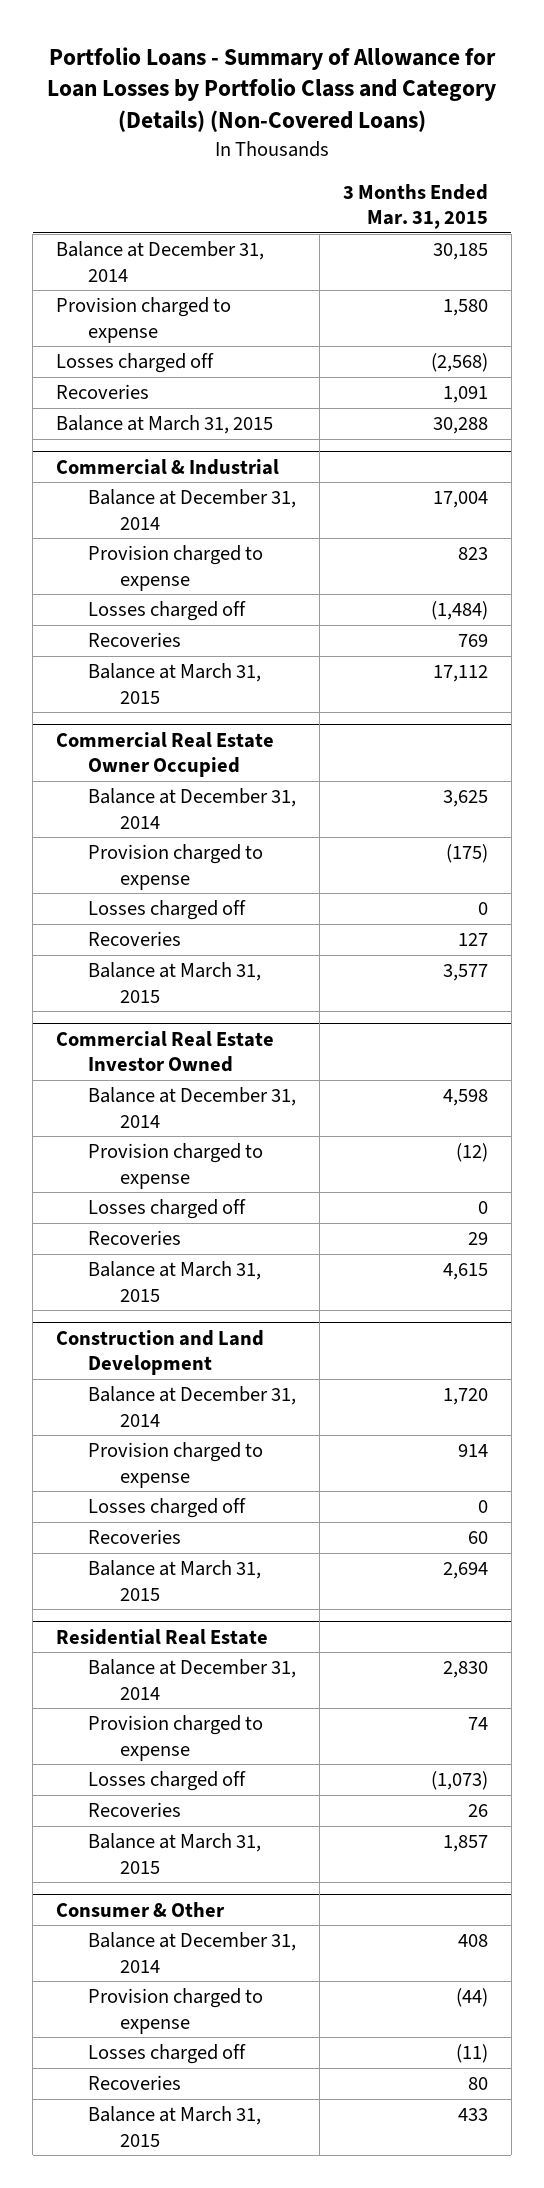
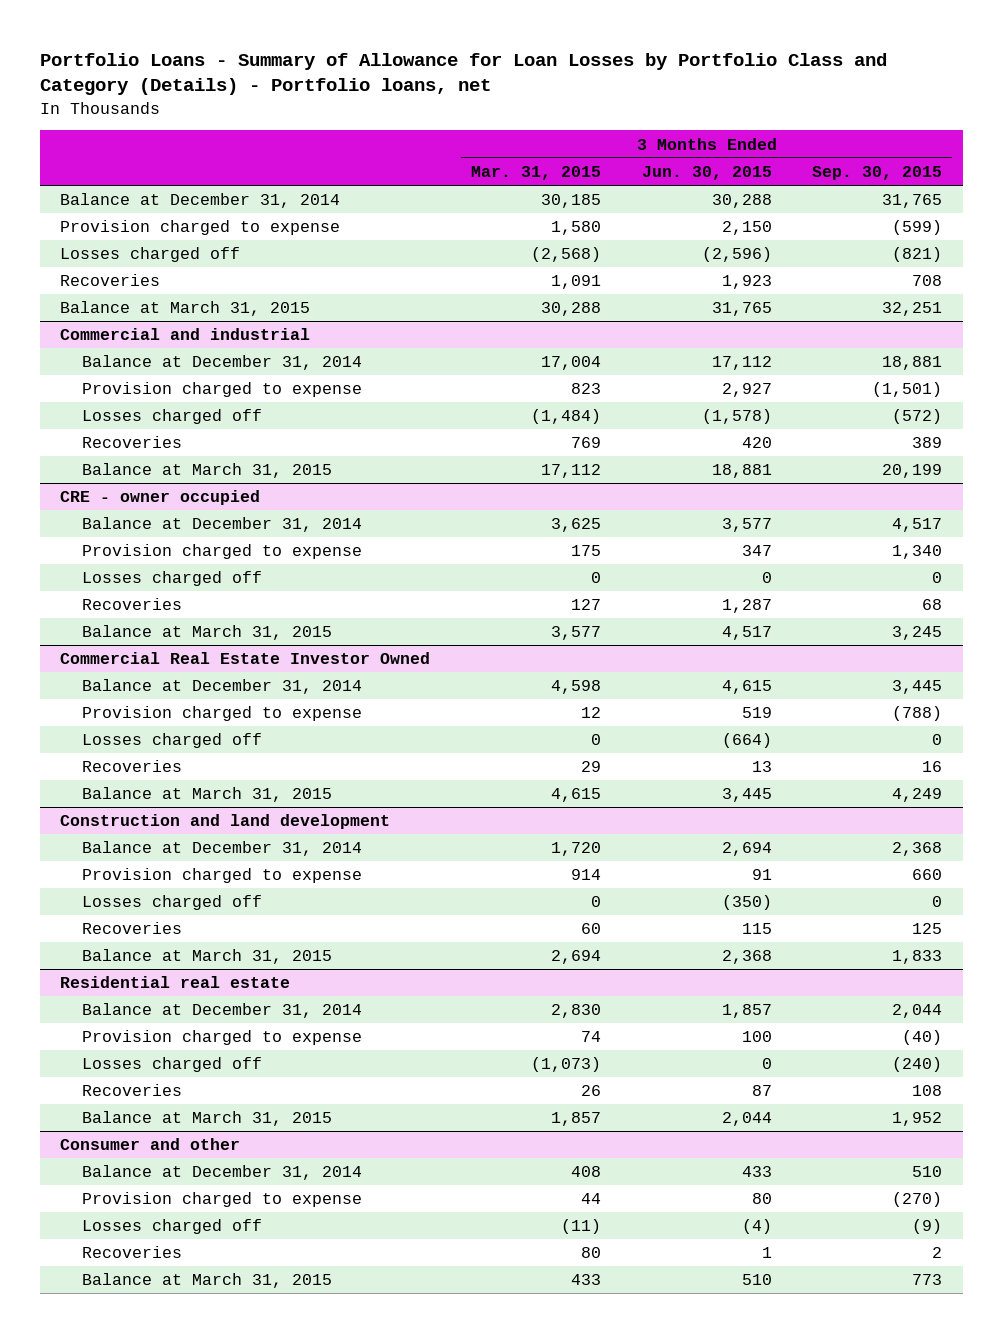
- Portfolio Loans - Summary of Allowance for Loan Losses by Portfolio Class and Category (Details) (Non-Covered Loans)
+ Portfolio Loans - Summary of Allowance for Loan Losses by Portfolio Class and Category (Details) - Portfolio loans, net
- | 3 Months Ended Mar. 31, 2015
+ | 3 Months Ended Mar. 31, 2015 | 3 Months Ended Jun. 30, 2015 | 3 Months Ended Sep. 30, 2015
- Commercial & Industrial
+ Commercial and industrial
- Commercial Real Estate Owner Occupied
+ CRE - owner occupied
- Provision charged to expense | (175)
+ Provision charged to expense | 175 | 347 | 1,340
@ Commercial Real Estate Investor Owned
- Provision charged to expense | (12)
+ Provision charged to expense | 12 | 519 | (788)
- Construction and Land Development
+ Construction and land development
- Residential Real Estate
+ Residential real estate
- Consumer & Other
+ Consumer and other
- Provision charged to expense | (44)
+ Provision charged to expense | 44 | 80 | (270)

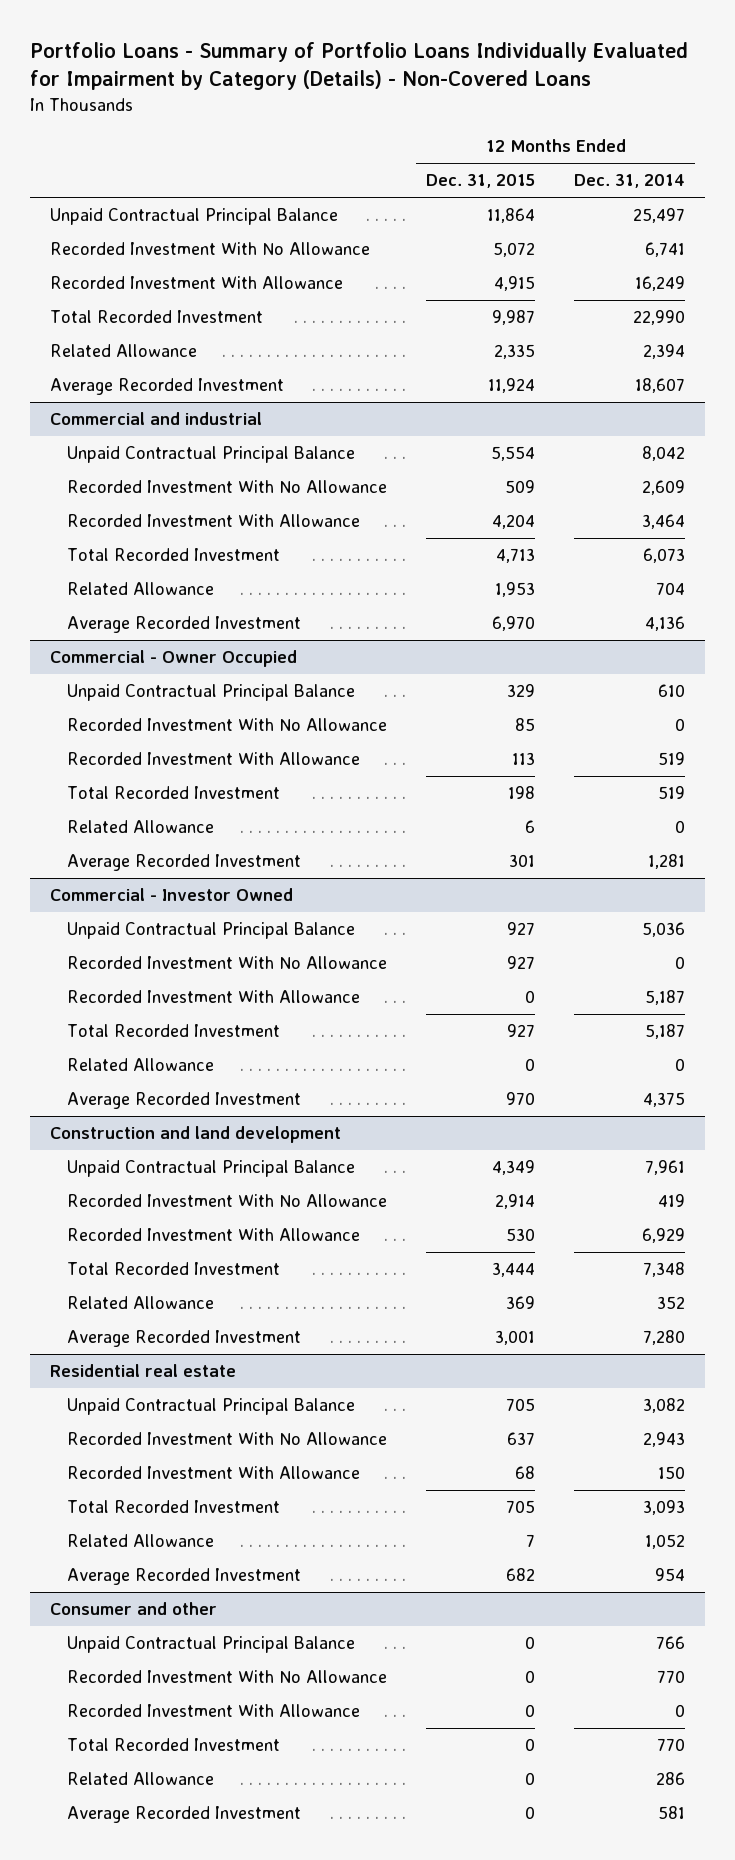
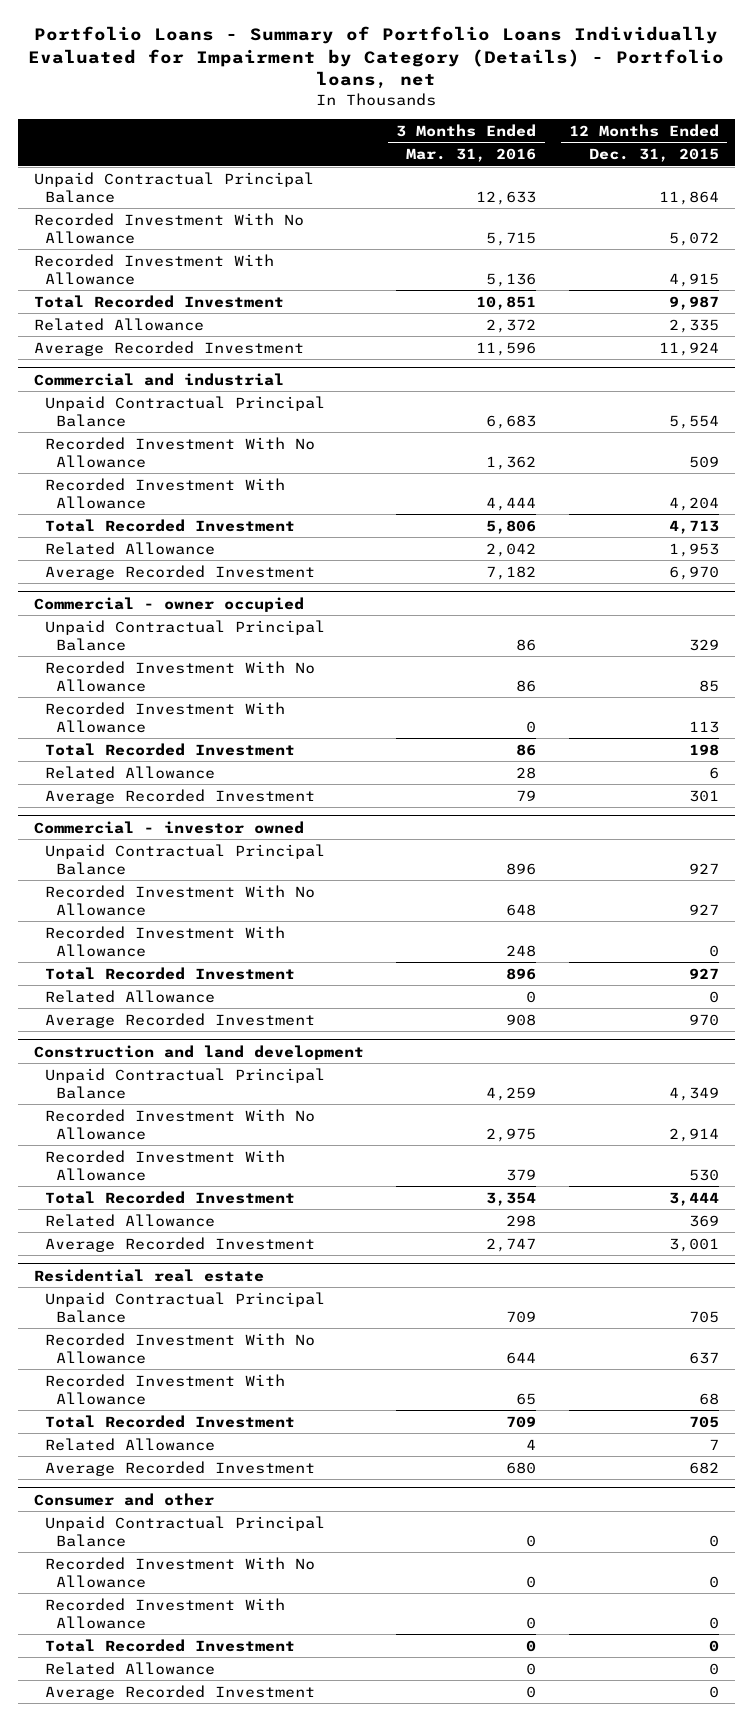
- Portfolio Loans - Summary of Portfolio Loans Individually Evaluated for Impairment by Category (Details) - Non-Covered Loans
+ Portfolio Loans - Summary of Portfolio Loans Individually Evaluated for Impairment by Category (Details) - Portfolio loans, net
- | 12 Months Ended Dec. 31, 2015 | 12 Months Ended Dec. 31, 2014
+ | 3 Months Ended Mar. 31, 2016 | 12 Months Ended Dec. 31, 2015
- Commercial - Owner Occupied
+ Commercial - owner occupied
- Commercial - Investor Owned
+ Commercial - investor owned

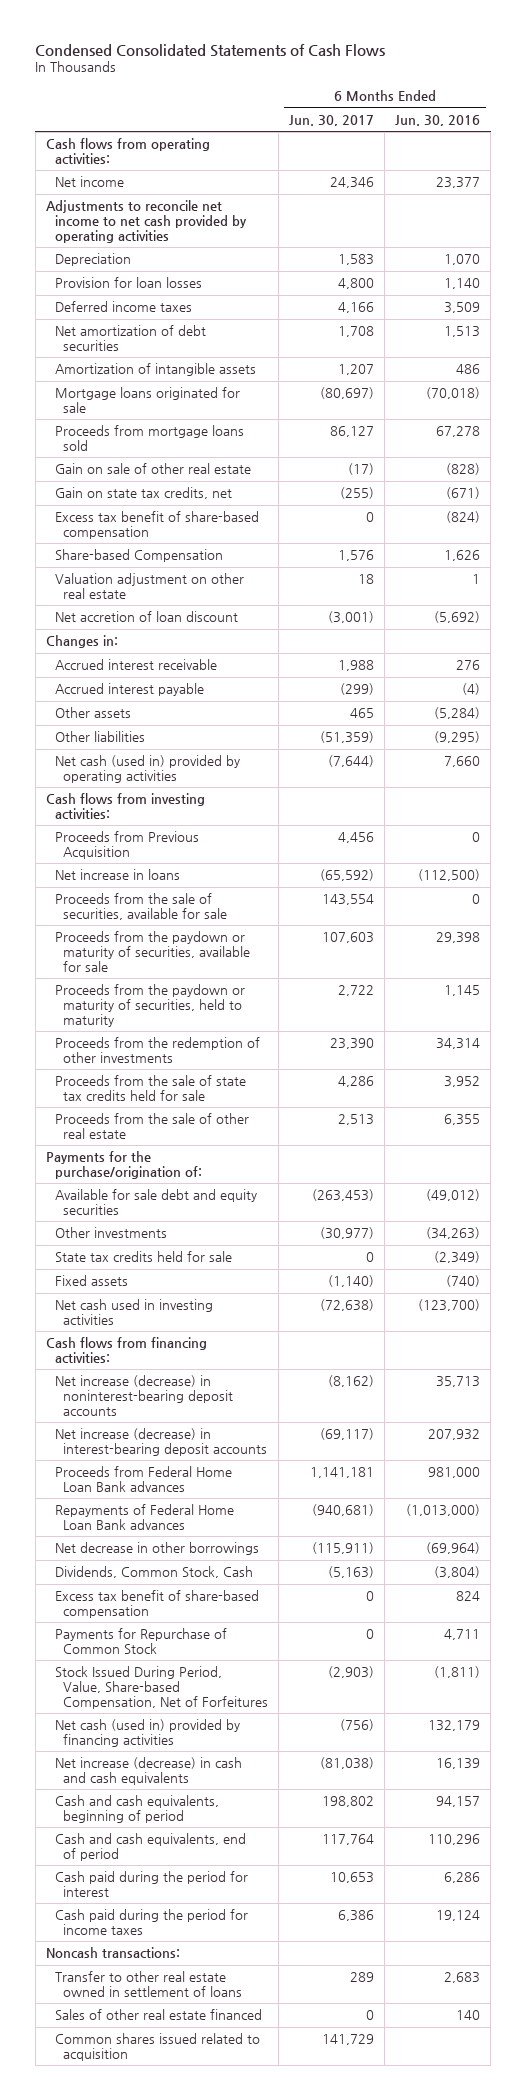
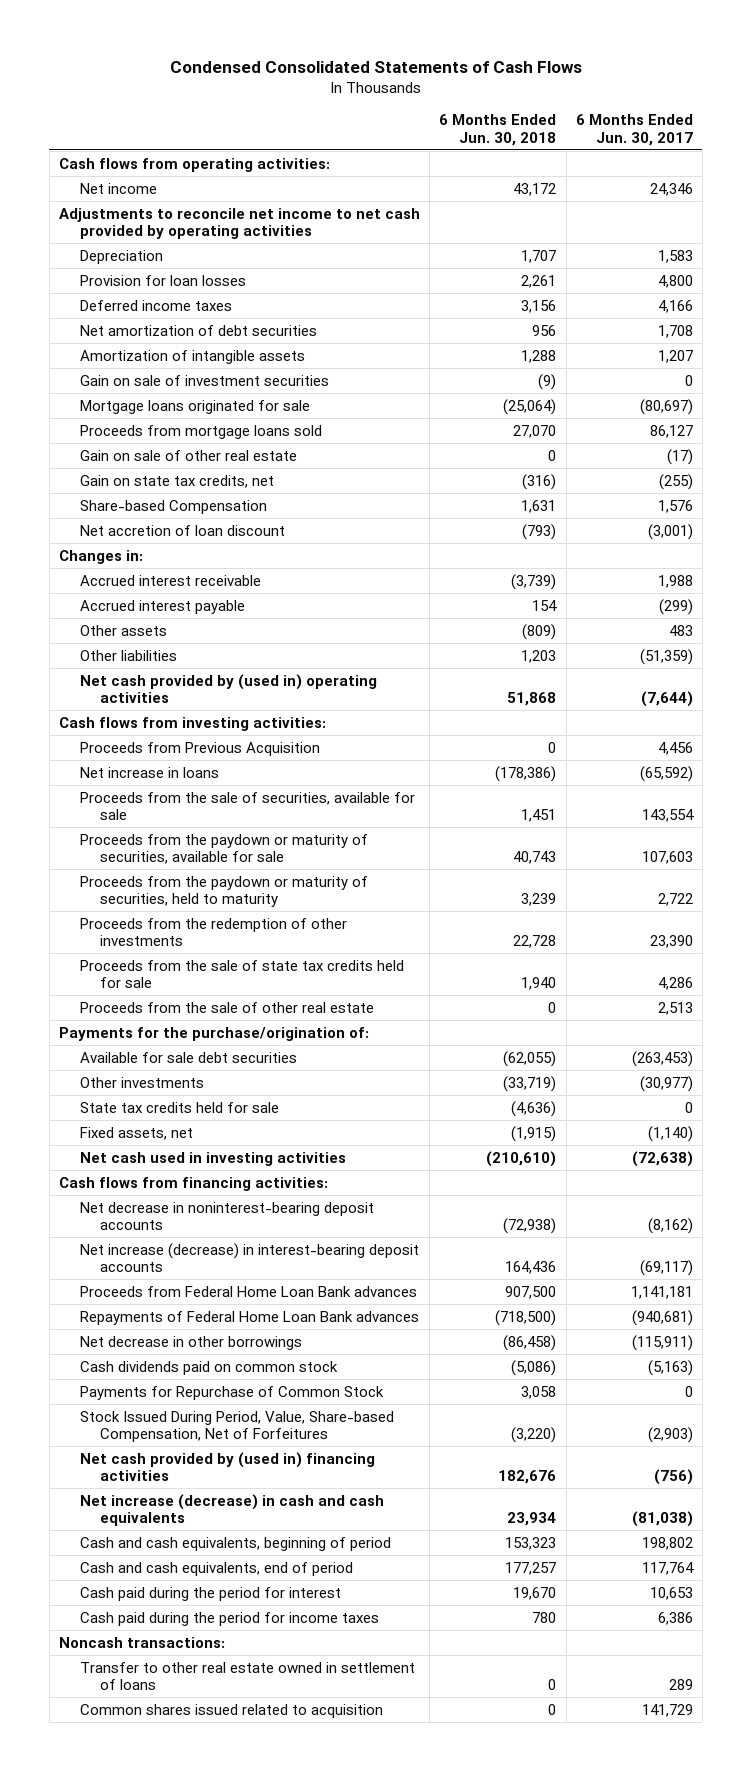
- | 6 Months Ended Jun. 30, 2017 | 6 Months Ended Jun. 30, 2016
+ | 6 Months Ended Jun. 30, 2018 | 6 Months Ended Jun. 30, 2017
+ Gain on sale of investment securities | (9) | 0
- Excess tax benefit of share-based compensation | 0 | (824)
- Valuation adjustment on other real estate | 18 | 1
- Other assets | 465 | (5,284)
+ Other assets | (809) | 483
- Net cash (used in) provided by operating activities | (7,644) | 7,660
+ Net cash provided by (used in) operating activities | 51,868 | (7,644)
- Available for sale debt and equity securities | (263,453) | (49,012)
+ Available for sale debt securities | (62,055) | (263,453)
- Fixed assets | (1,140) | (740)
+ Fixed assets, net | (1,915) | (1,140)
- Net increase (decrease) in noninterest-bearing deposit accounts | (8,162) | 35,713
+ Net decrease in noninterest-bearing deposit accounts | (72,938) | (8,162)
- Dividends, Common Stock, Cash | (5,163) | (3,804)
- Excess tax benefit of share-based compensation | 0 | 824
+ Cash dividends paid on common stock | (5,086) | (5,163)
- Net cash (used in) provided by financing activities | (756) | 132,179
+ Net cash provided by (used in) financing activities | 182,676 | (756)
- Sales of other real estate financed | 0 | 140

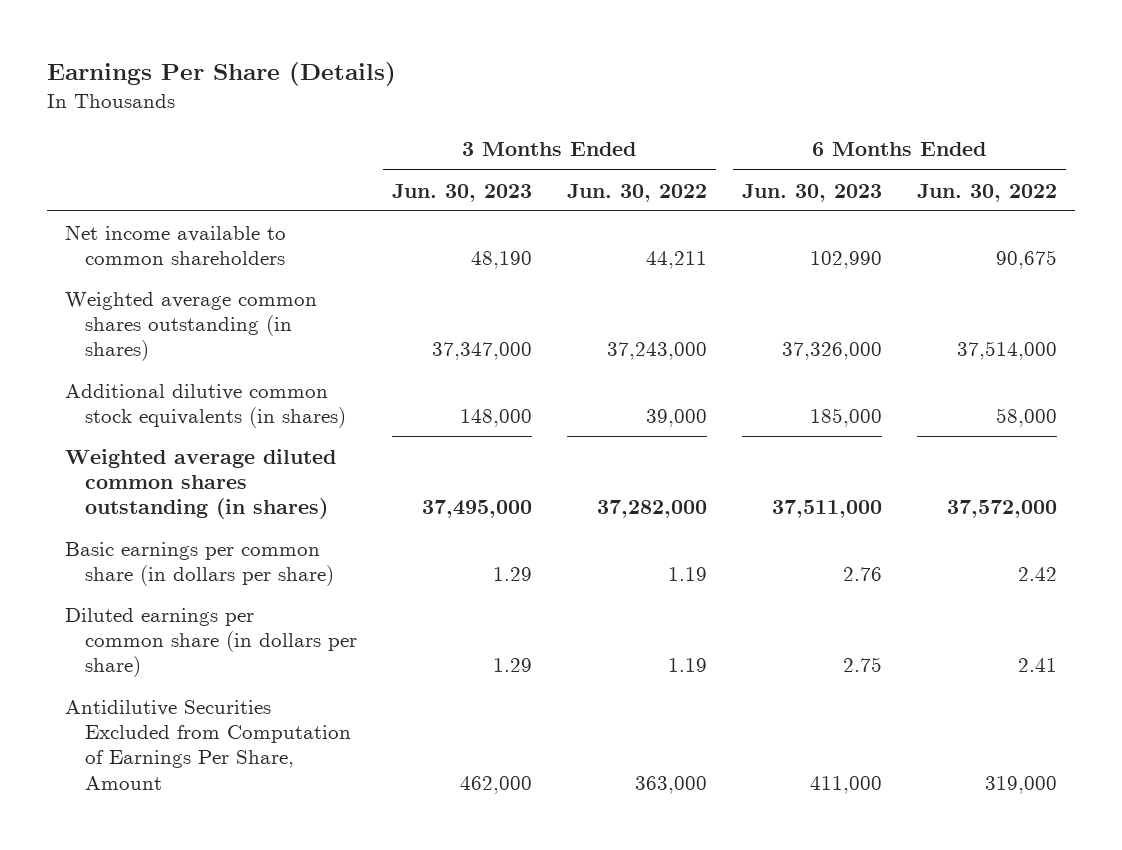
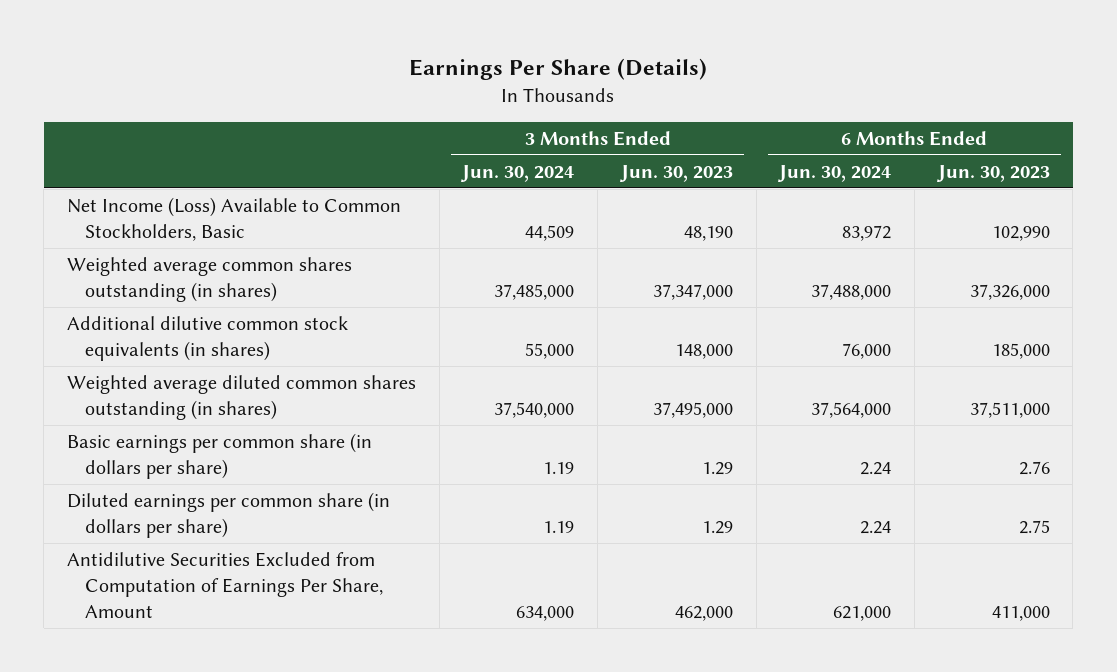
- | 3 Months Ended Jun. 30, 2023 | 3 Months Ended Jun. 30, 2022 | 6 Months Ended Jun. 30, 2023 | 6 Months Ended Jun. 30, 2022
+ | 3 Months Ended Jun. 30, 2024 | 3 Months Ended Jun. 30, 2023 | 6 Months Ended Jun. 30, 2024 | 6 Months Ended Jun. 30, 2023
- Net income available to common shareholders | 48,190 | 44,211 | 102,990 | 90,675
+ Net Income (Loss) Available to Common Stockholders, Basic | 44,509 | 48,190 | 83,972 | 102,990

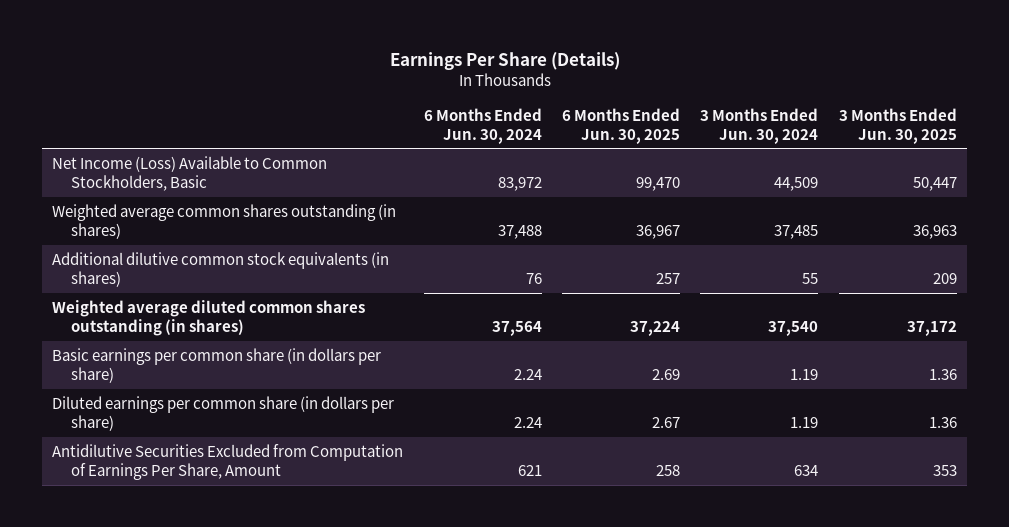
- | 3 Months Ended Jun. 30, 2024 | 3 Months Ended Jun. 30, 2023 | 6 Months Ended Jun. 30, 2024 | 6 Months Ended Jun. 30, 2023
+ | 6 Months Ended Jun. 30, 2024 | 6 Months Ended Jun. 30, 2025 | 3 Months Ended Jun. 30, 2024 | 3 Months Ended Jun. 30, 2025
- Weighted average common shares outstanding (in shares) | 37,485,000 | 37,347,000 | 37,488,000 | 37,326,000
- Additional dilutive common stock equivalents (in shares) | 55,000 | 148,000 | 76,000 | 185,000
- Weighted average diluted common shares outstanding (in shares) | 37,540,000 | 37,495,000 | 37,564,000 | 37,511,000
+ Weighted average common shares outstanding (in shares) | 37,488 | 36,967 | 37,485 | 36,963
+ Additional dilutive common stock equivalents (in shares) | 76 | 257 | 55 | 209
+ Weighted average diluted common shares outstanding (in shares) | 37,564 | 37,224 | 37,540 | 37,172
- Antidilutive Securities Excluded from Computation of Earnings Per Share, Amount | 634,000 | 462,000 | 621,000 | 411,000
+ Antidilutive Securities Excluded from Computation of Earnings Per Share, Amount | 621 | 258 | 634 | 353

